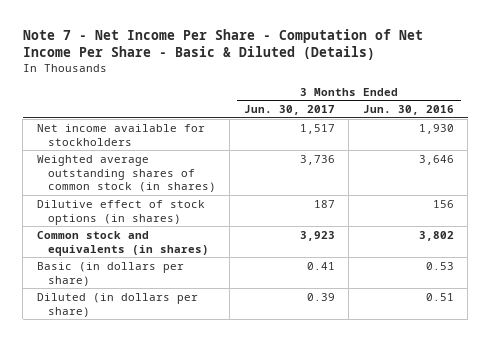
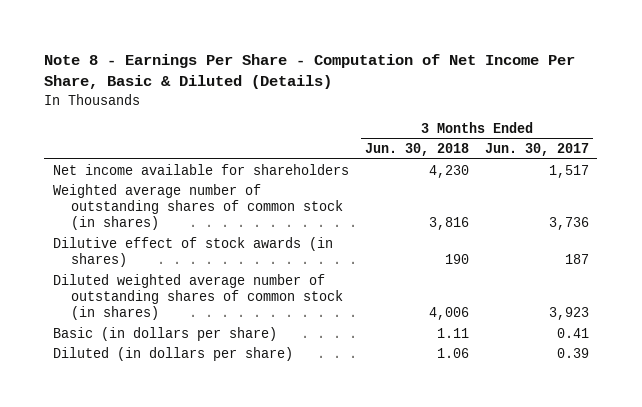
- Note 7 - Net Income Per Share - Computation of Net Income Per Share - Basic & Diluted (Details)
+ Note 8 - Earnings Per Share - Computation of Net Income Per Share, Basic & Diluted (Details)
- | 3 Months Ended Jun. 30, 2017 | 3 Months Ended Jun. 30, 2016
+ | 3 Months Ended Jun. 30, 2018 | 3 Months Ended Jun. 30, 2017
- Net income available for stockholders | 1,517 | 1,930
- Weighted average outstanding shares of common stock (in shares) | 3,736 | 3,646
- Dilutive effect of stock options (in shares) | 187 | 156
- Common stock and equivalents (in shares) | 3,923 | 3,802
+ Net income available for shareholders | 4,230 | 1,517
+ Weighted average number of outstanding shares of common stock (in shares) | 3,816 | 3,736
+ Dilutive effect of stock awards (in shares) | 190 | 187
+ Diluted weighted average number of outstanding shares of common stock (in shares) | 4,006 | 3,923

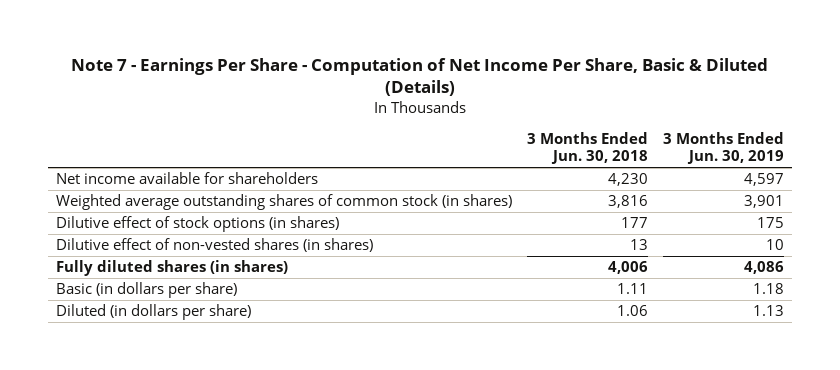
- Note 8 - Earnings Per Share - Computation of Net Income Per Share, Basic & Diluted (Details)
+ Note 7 - Earnings Per Share - Computation of Net Income Per Share, Basic & Diluted (Details)
- | 3 Months Ended Jun. 30, 2018 | 3 Months Ended Jun. 30, 2017
+ | 3 Months Ended Jun. 30, 2018 | 3 Months Ended Jun. 30, 2019
- Weighted average number of outstanding shares of common stock (in shares) | 3,816 | 3,736
- Dilutive effect of stock awards (in shares) | 190 | 187
- Diluted weighted average number of outstanding shares of common stock (in shares) | 4,006 | 3,923
+ Weighted average outstanding shares of common stock (in shares) | 3,816 | 3,901
+ Dilutive effect of stock options (in shares) | 177 | 175
+ Dilutive effect of non-vested shares (in shares) | 13 | 10
+ Fully diluted shares (in shares) | 4,006 | 4,086

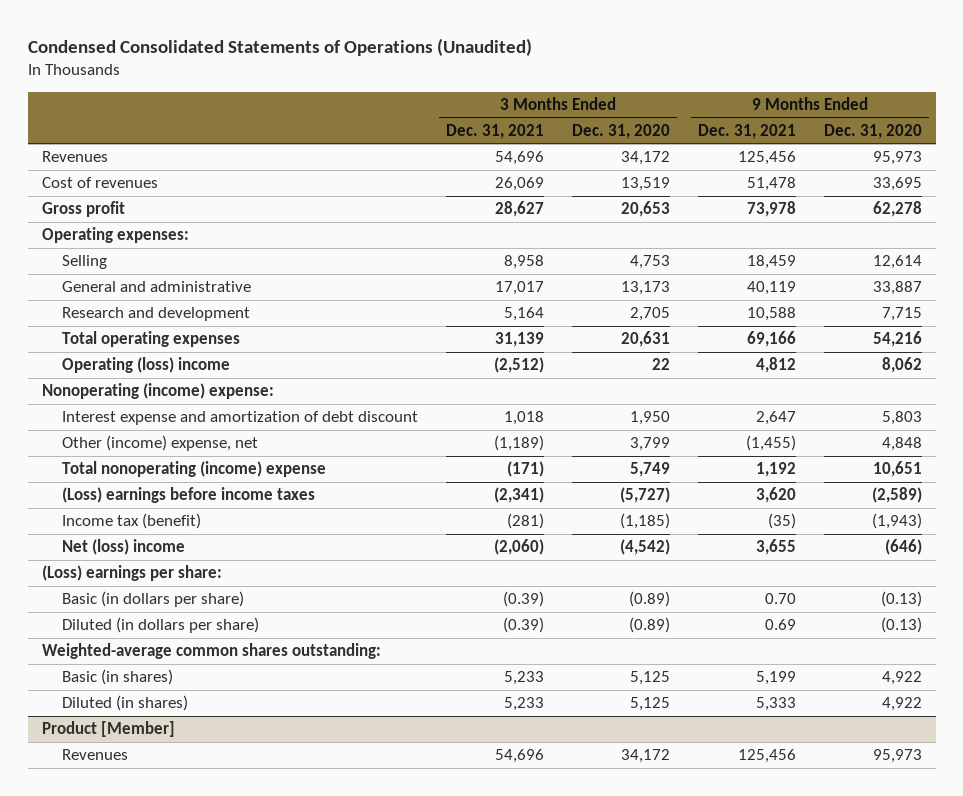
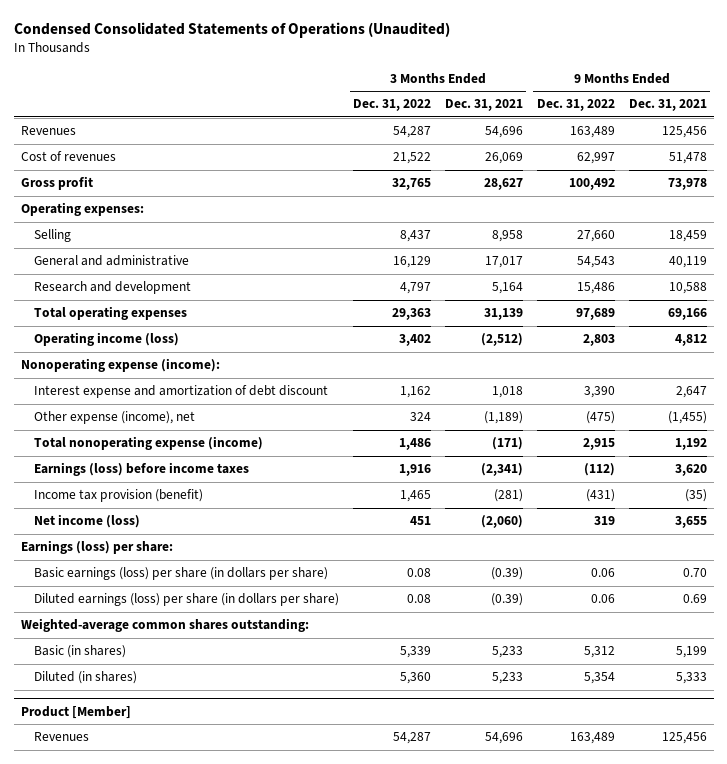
- | 3 Months Ended Dec. 31, 2021 | 3 Months Ended Dec. 31, 2020 | 9 Months Ended Dec. 31, 2021 | 9 Months Ended Dec. 31, 2020
+ | 3 Months Ended Dec. 31, 2022 | 3 Months Ended Dec. 31, 2021 | 9 Months Ended Dec. 31, 2022 | 9 Months Ended Dec. 31, 2021
- Operating (loss) income | (2,512) | 22 | 4,812 | 8,062
- Nonoperating (income) expense:
+ Operating income (loss) | 3,402 | (2,512) | 2,803 | 4,812
+ Nonoperating expense (income):
- Other (income) expense, net | (1,189) | 3,799 | (1,455) | 4,848
- Total nonoperating (income) expense | (171) | 5,749 | 1,192 | 10,651
- (Loss) earnings before income taxes | (2,341) | (5,727) | 3,620 | (2,589)
- Income tax (benefit) | (281) | (1,185) | (35) | (1,943)
- Net (loss) income | (2,060) | (4,542) | 3,655 | (646)
- (Loss) earnings per share:
- Basic (in dollars per share) | (0.39) | (0.89) | 0.70 | (0.13)
- Diluted (in dollars per share) | (0.39) | (0.89) | 0.69 | (0.13)
+ Other expense (income), net | 324 | (1,189) | (475) | (1,455)
+ Total nonoperating expense (income) | 1,486 | (171) | 2,915 | 1,192
+ Earnings (loss) before income taxes | 1,916 | (2,341) | (112) | 3,620
+ Income tax provision (benefit) | 1,465 | (281) | (431) | (35)
+ Net income (loss) | 451 | (2,060) | 319 | 3,655
+ Earnings (loss) per share:
+ Basic earnings (loss) per share (in dollars per share) | 0.08 | (0.39) | 0.06 | 0.70
+ Diluted earnings (loss) per share (in dollars per share) | 0.08 | (0.39) | 0.06 | 0.69

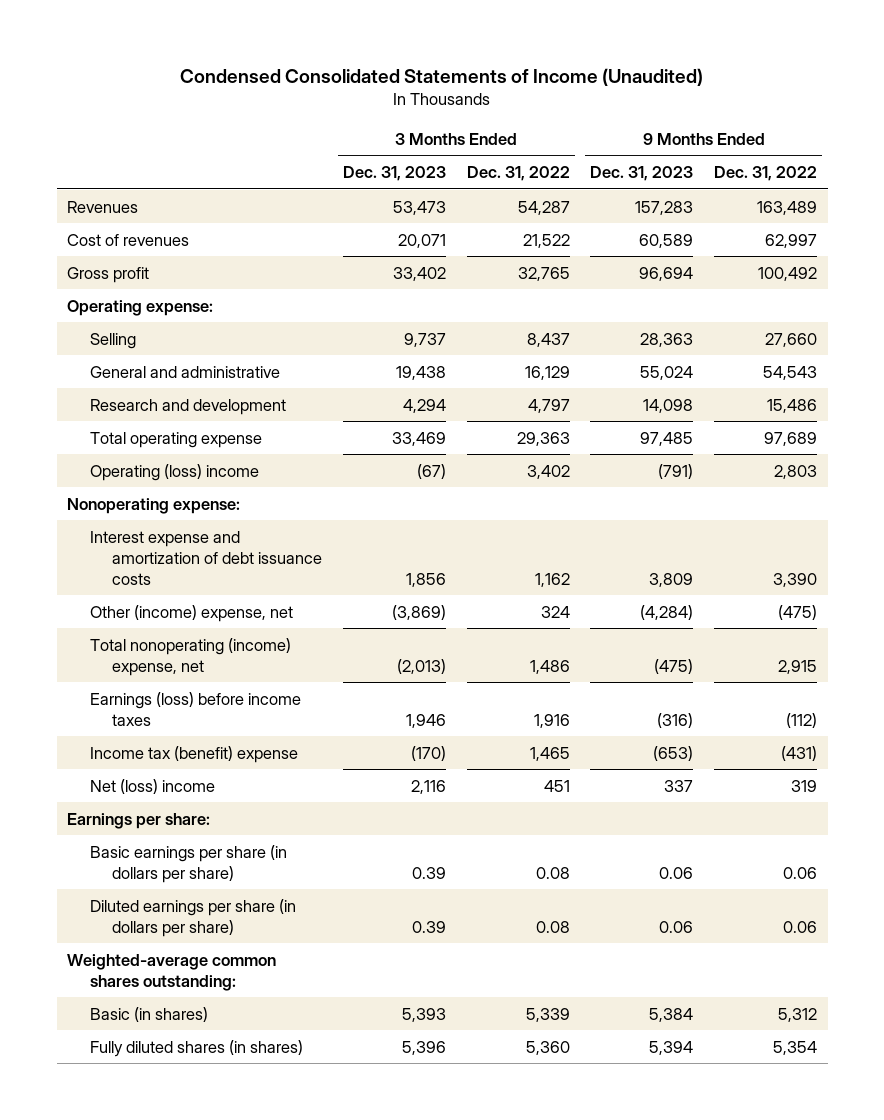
- Condensed Consolidated Statements of Operations (Unaudited)
+ Condensed Consolidated Statements of Income (Unaudited)
- | 3 Months Ended Dec. 31, 2022 | 3 Months Ended Dec. 31, 2021 | 9 Months Ended Dec. 31, 2022 | 9 Months Ended Dec. 31, 2021
+ | 3 Months Ended Dec. 31, 2023 | 3 Months Ended Dec. 31, 2022 | 9 Months Ended Dec. 31, 2023 | 9 Months Ended Dec. 31, 2022
- Operating expenses:
+ Operating expense:
- Total operating expenses | 29,363 | 31,139 | 97,689 | 69,166
- Operating income (loss) | 3,402 | (2,512) | 2,803 | 4,812
- Nonoperating expense (income):
- Interest expense and amortization of debt discount | 1,162 | 1,018 | 3,390 | 2,647
- Other expense (income), net | 324 | (1,189) | (475) | (1,455)
- Total nonoperating expense (income) | 1,486 | (171) | 2,915 | 1,192
+ Total operating expense | 33,469 | 29,363 | 97,485 | 97,689
+ Operating (loss) income | (67) | 3,402 | (791) | 2,803
+ Nonoperating expense:
+ Interest expense and amortization of debt issuance costs | 1,856 | 1,162 | 3,809 | 3,390
+ Other (income) expense, net | (3,869) | 324 | (4,284) | (475)
+ Total nonoperating (income) expense, net | (2,013) | 1,486 | (475) | 2,915
- Income tax provision (benefit) | 1,465 | (281) | (431) | (35)
- Net income (loss) | 451 | (2,060) | 319 | 3,655
- Earnings (loss) per share:
- Basic earnings (loss) per share (in dollars per share) | 0.08 | (0.39) | 0.06 | 0.70
- Diluted earnings (loss) per share (in dollars per share) | 0.08 | (0.39) | 0.06 | 0.69
+ Income tax (benefit) expense | (170) | 1,465 | (653) | (431)
+ Net (loss) income | 2,116 | 451 | 337 | 319
+ Earnings per share:
+ Basic earnings per share (in dollars per share) | 0.39 | 0.08 | 0.06 | 0.06
+ Diluted earnings per share (in dollars per share) | 0.39 | 0.08 | 0.06 | 0.06
- Diluted (in shares) | 5,360 | 5,233 | 5,354 | 5,333
- Product [Member]
- Revenues | 54,287 | 54,696 | 163,489 | 125,456
+ Fully diluted shares (in shares) | 5,396 | 5,360 | 5,394 | 5,354

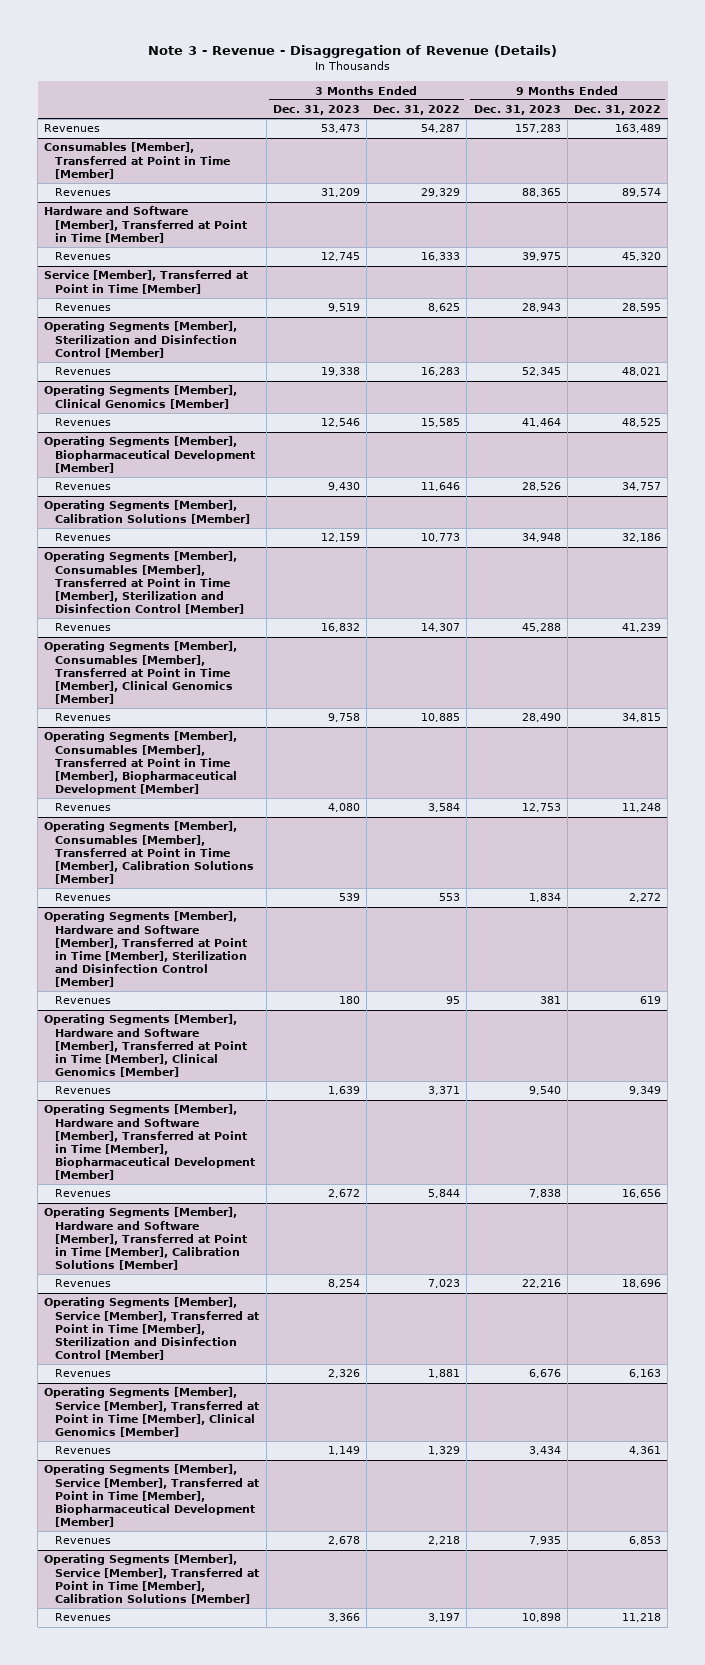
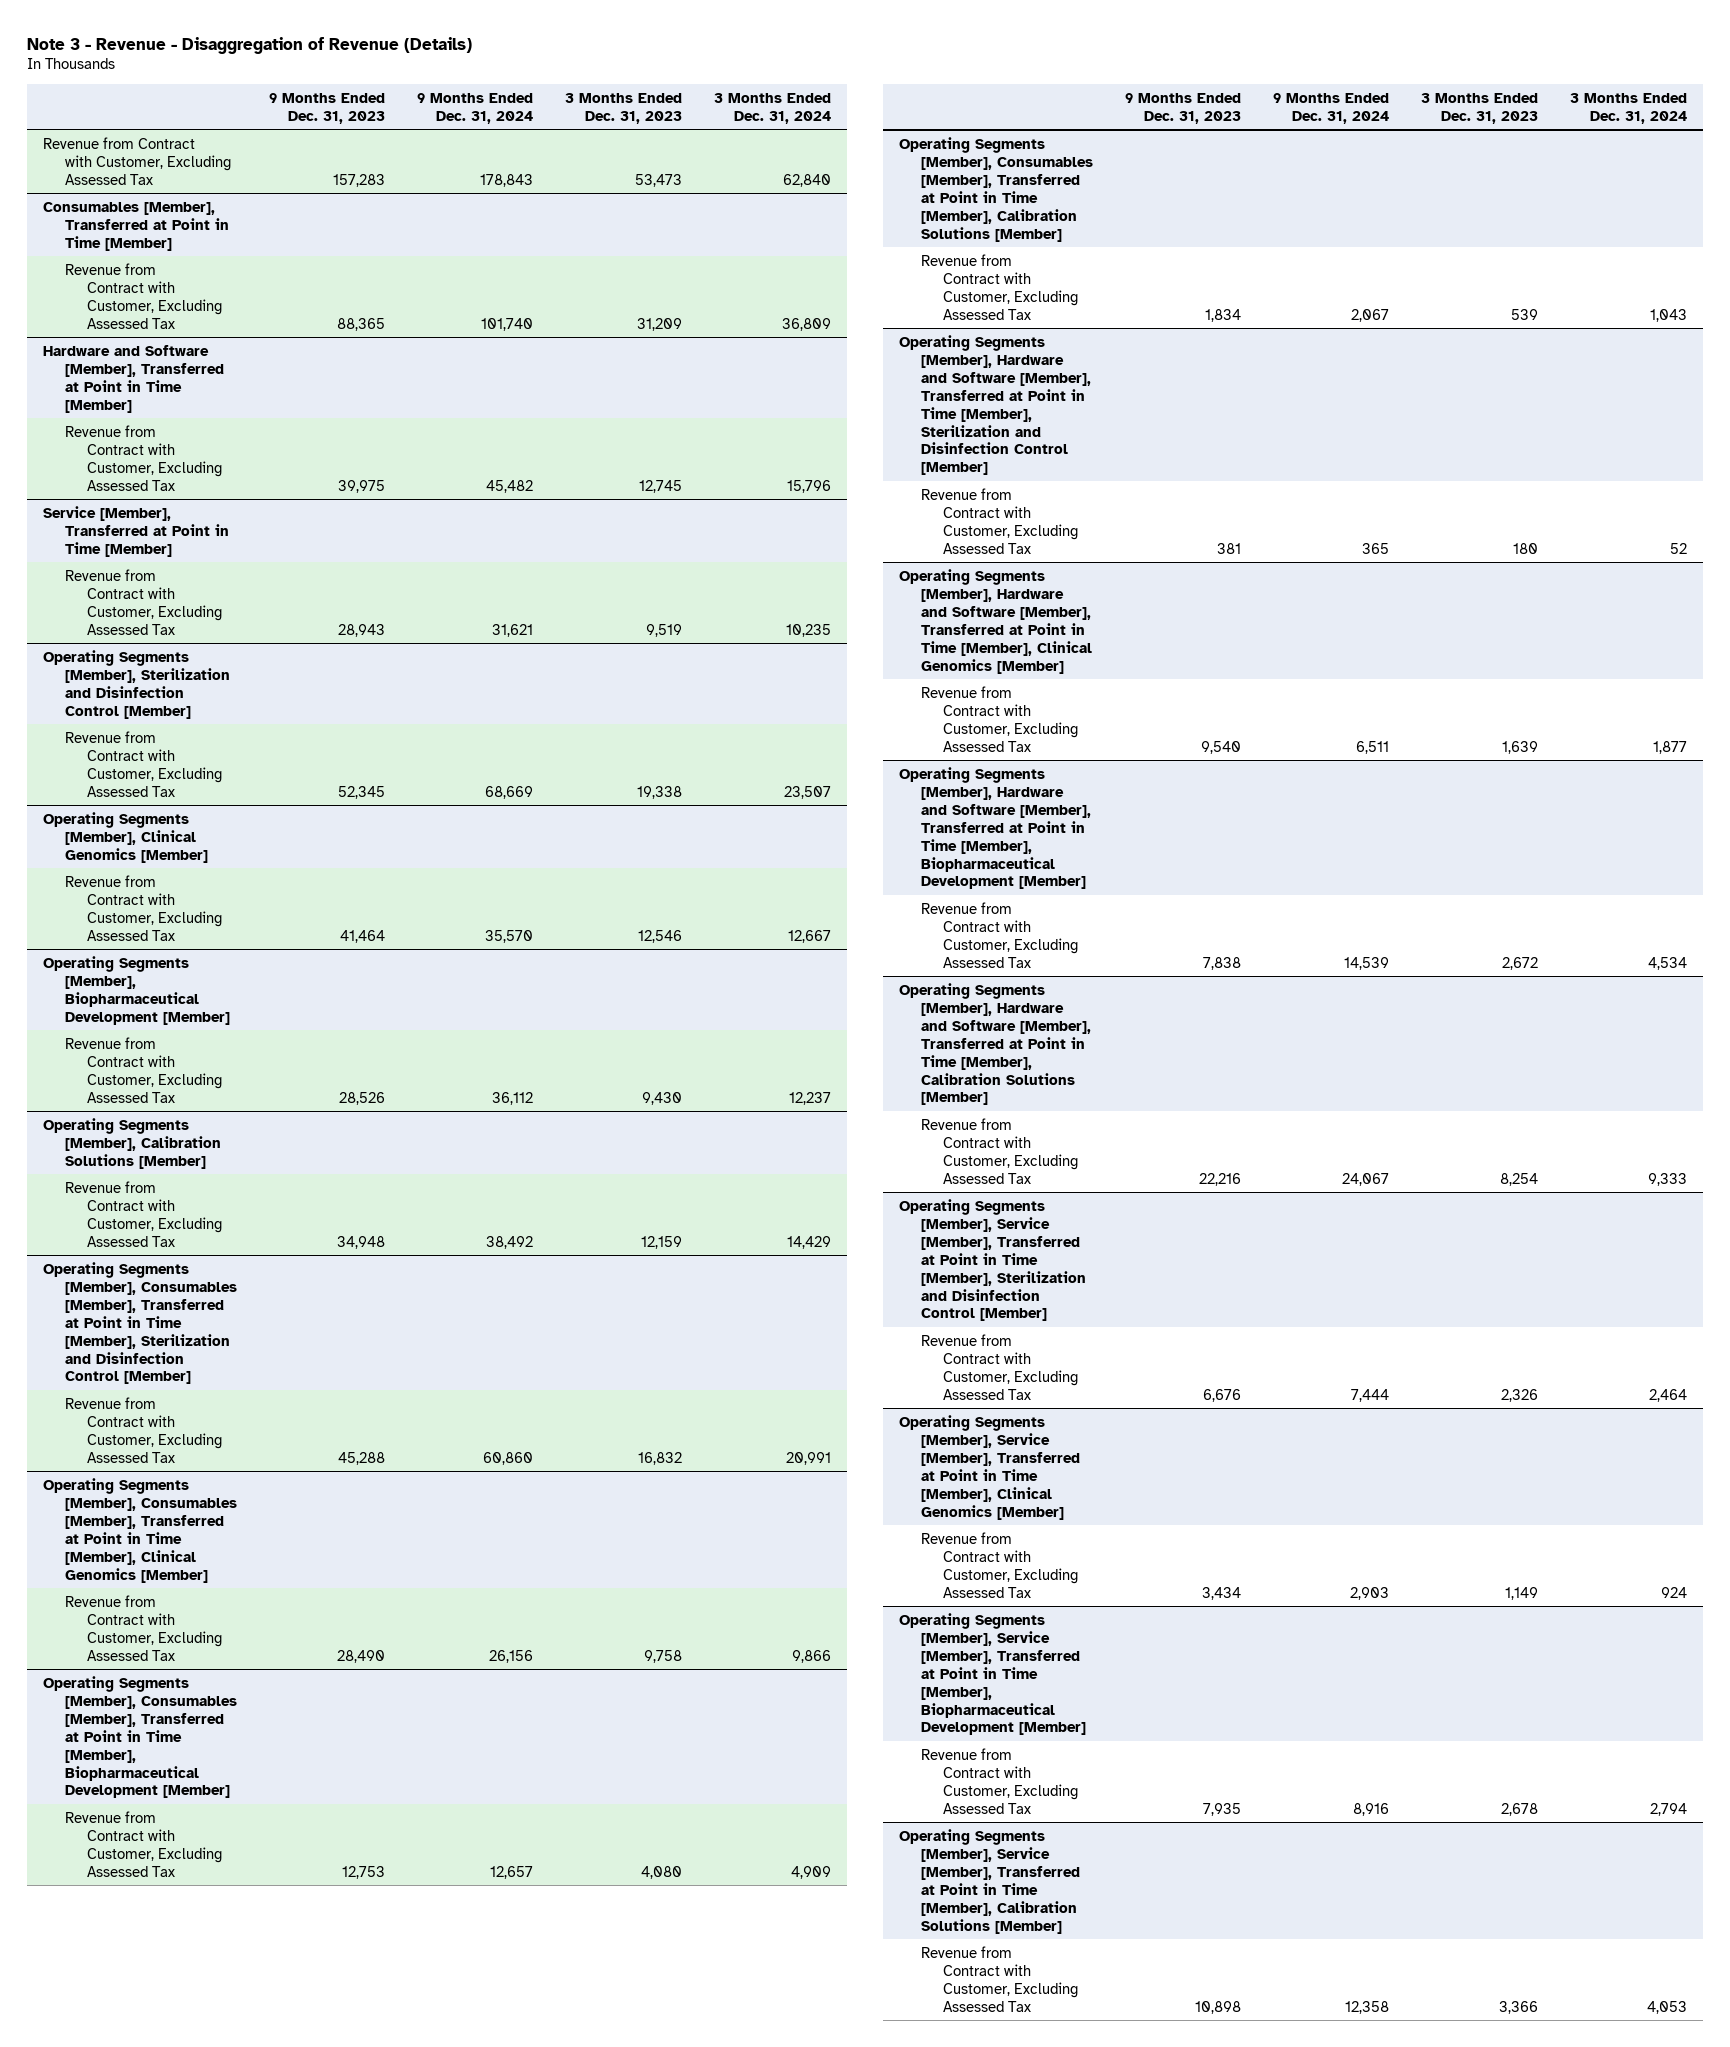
- | 3 Months Ended Dec. 31, 2023 | 3 Months Ended Dec. 31, 2022 | 9 Months Ended Dec. 31, 2023 | 9 Months Ended Dec. 31, 2022
+ | 9 Months Ended Dec. 31, 2023 | 9 Months Ended Dec. 31, 2024 | 3 Months Ended Dec. 31, 2023 | 3 Months Ended Dec. 31, 2024
- Revenues | 53,473 | 54,287 | 157,283 | 163,489
+ Revenue from Contract with Customer, Excluding Assessed Tax | 157,283 | 178,843 | 53,473 | 62,840
@ Consumables [Member], Transferred at Point in Time [Member]
- Revenues | 31,209 | 29,329 | 88,365 | 89,574
+ Revenue from Contract with Customer, Excluding Assessed Tax | 88,365 | 101,740 | 31,209 | 36,809
@ Hardware and Software [Member], Transferred at Point in Time [Member]
- Revenues | 12,745 | 16,333 | 39,975 | 45,320
+ Revenue from Contract with Customer, Excluding Assessed Tax | 39,975 | 45,482 | 12,745 | 15,796
@ Service [Member], Transferred at Point in Time [Member]
- Revenues | 9,519 | 8,625 | 28,943 | 28,595
+ Revenue from Contract with Customer, Excluding Assessed Tax | 28,943 | 31,621 | 9,519 | 10,235
@ Operating Segments [Member], Sterilization and Disinfection Control [Member]
- Revenues | 19,338 | 16,283 | 52,345 | 48,021
+ Revenue from Contract with Customer, Excluding Assessed Tax | 52,345 | 68,669 | 19,338 | 23,507
@ Operating Segments [Member], Clinical Genomics [Member]
- Revenues | 12,546 | 15,585 | 41,464 | 48,525
+ Revenue from Contract with Customer, Excluding Assessed Tax | 41,464 | 35,570 | 12,546 | 12,667
@ Operating Segments [Member], Biopharmaceutical Development [Member]
- Revenues | 9,430 | 11,646 | 28,526 | 34,757
+ Revenue from Contract with Customer, Excluding Assessed Tax | 28,526 | 36,112 | 9,430 | 12,237
@ Operating Segments [Member], Calibration Solutions [Member]
- Revenues | 12,159 | 10,773 | 34,948 | 32,186
+ Revenue from Contract with Customer, Excluding Assessed Tax | 34,948 | 38,492 | 12,159 | 14,429
@ Operating Segments [Member], Consumables [Member], Transferred at Point in Time [Member], Sterilization and Disinfection Control [Member]
- Revenues | 16,832 | 14,307 | 45,288 | 41,239
+ Revenue from Contract with Customer, Excluding Assessed Tax | 45,288 | 60,860 | 16,832 | 20,991
@ Operating Segments [Member], Consumables [Member], Transferred at Point in Time [Member], Clinical Genomics [Member]
- Revenues | 9,758 | 10,885 | 28,490 | 34,815
+ Revenue from Contract with Customer, Excluding Assessed Tax | 28,490 | 26,156 | 9,758 | 9,866
@ Operating Segments [Member], Consumables [Member], Transferred at Point in Time [Member], Biopharmaceutical Development [Member]
- Revenues | 4,080 | 3,584 | 12,753 | 11,248
+ Revenue from Contract with Customer, Excluding Assessed Tax | 12,753 | 12,657 | 4,080 | 4,909
@ Operating Segments [Member], Consumables [Member], Transferred at Point in Time [Member], Calibration Solutions [Member]
- Revenues | 539 | 553 | 1,834 | 2,272
+ Revenue from Contract with Customer, Excluding Assessed Tax | 1,834 | 2,067 | 539 | 1,043
@ Operating Segments [Member], Hardware and Software [Member], Transferred at Point in Time [Member], Sterilization and Disinfection Control [Member]
- Revenues | 180 | 95 | 381 | 619
+ Revenue from Contract with Customer, Excluding Assessed Tax | 381 | 365 | 180 | 52
@ Operating Segments [Member], Hardware and Software [Member], Transferred at Point in Time [Member], Clinical Genomics [Member]
- Revenues | 1,639 | 3,371 | 9,540 | 9,349
+ Revenue from Contract with Customer, Excluding Assessed Tax | 9,540 | 6,511 | 1,639 | 1,877
@ Operating Segments [Member], Hardware and Software [Member], Transferred at Point in Time [Member], Biopharmaceutical Development [Member]
- Revenues | 2,672 | 5,844 | 7,838 | 16,656
+ Revenue from Contract with Customer, Excluding Assessed Tax | 7,838 | 14,539 | 2,672 | 4,534
@ Operating Segments [Member], Hardware and Software [Member], Transferred at Point in Time [Member], Calibration Solutions [Member]
- Revenues | 8,254 | 7,023 | 22,216 | 18,696
+ Revenue from Contract with Customer, Excluding Assessed Tax | 22,216 | 24,067 | 8,254 | 9,333
@ Operating Segments [Member], Service [Member], Transferred at Point in Time [Member], Sterilization and Disinfection Control [Member]
- Revenues | 2,326 | 1,881 | 6,676 | 6,163
+ Revenue from Contract with Customer, Excluding Assessed Tax | 6,676 | 7,444 | 2,326 | 2,464
@ Operating Segments [Member], Service [Member], Transferred at Point in Time [Member], Clinical Genomics [Member]
- Revenues | 1,149 | 1,329 | 3,434 | 4,361
+ Revenue from Contract with Customer, Excluding Assessed Tax | 3,434 | 2,903 | 1,149 | 924
@ Operating Segments [Member], Service [Member], Transferred at Point in Time [Member], Biopharmaceutical Development [Member]
- Revenues | 2,678 | 2,218 | 7,935 | 6,853
+ Revenue from Contract with Customer, Excluding Assessed Tax | 7,935 | 8,916 | 2,678 | 2,794
@ Operating Segments [Member], Service [Member], Transferred at Point in Time [Member], Calibration Solutions [Member]
- Revenues | 3,366 | 3,197 | 10,898 | 11,218
+ Revenue from Contract with Customer, Excluding Assessed Tax | 10,898 | 12,358 | 3,366 | 4,053

